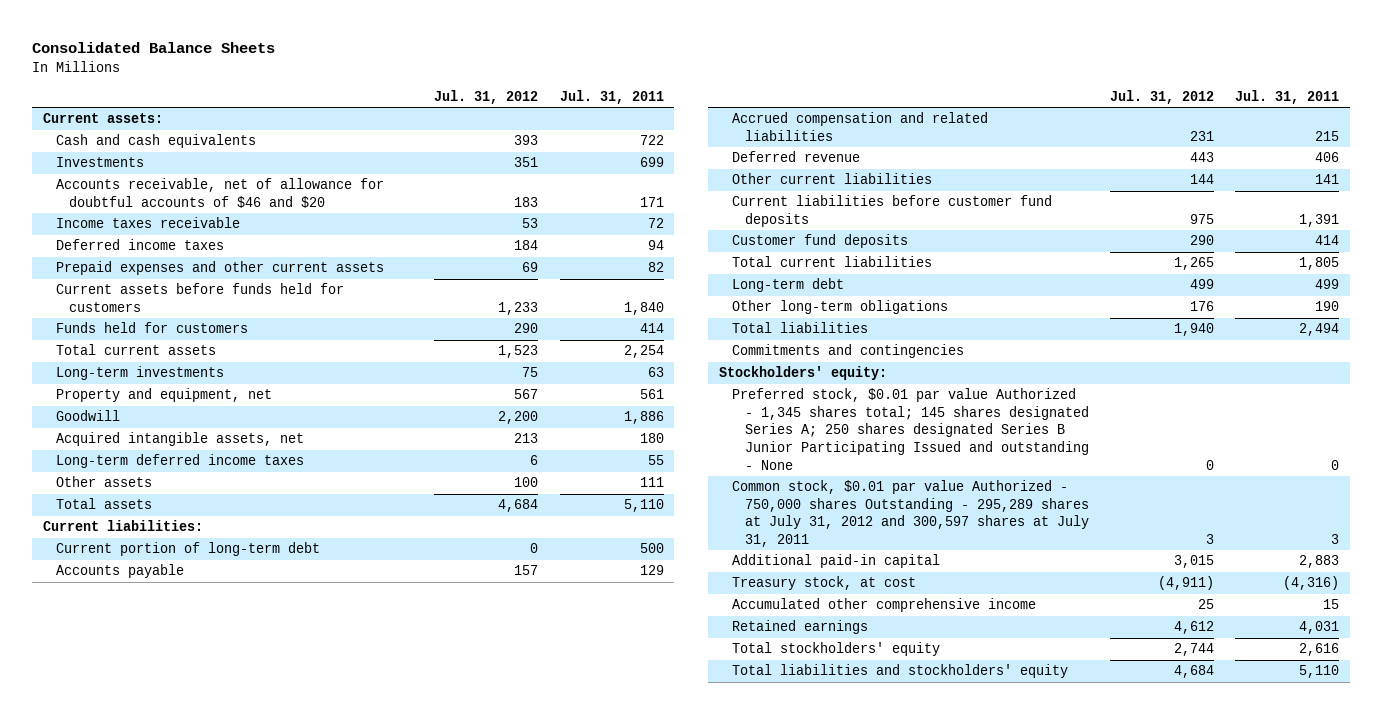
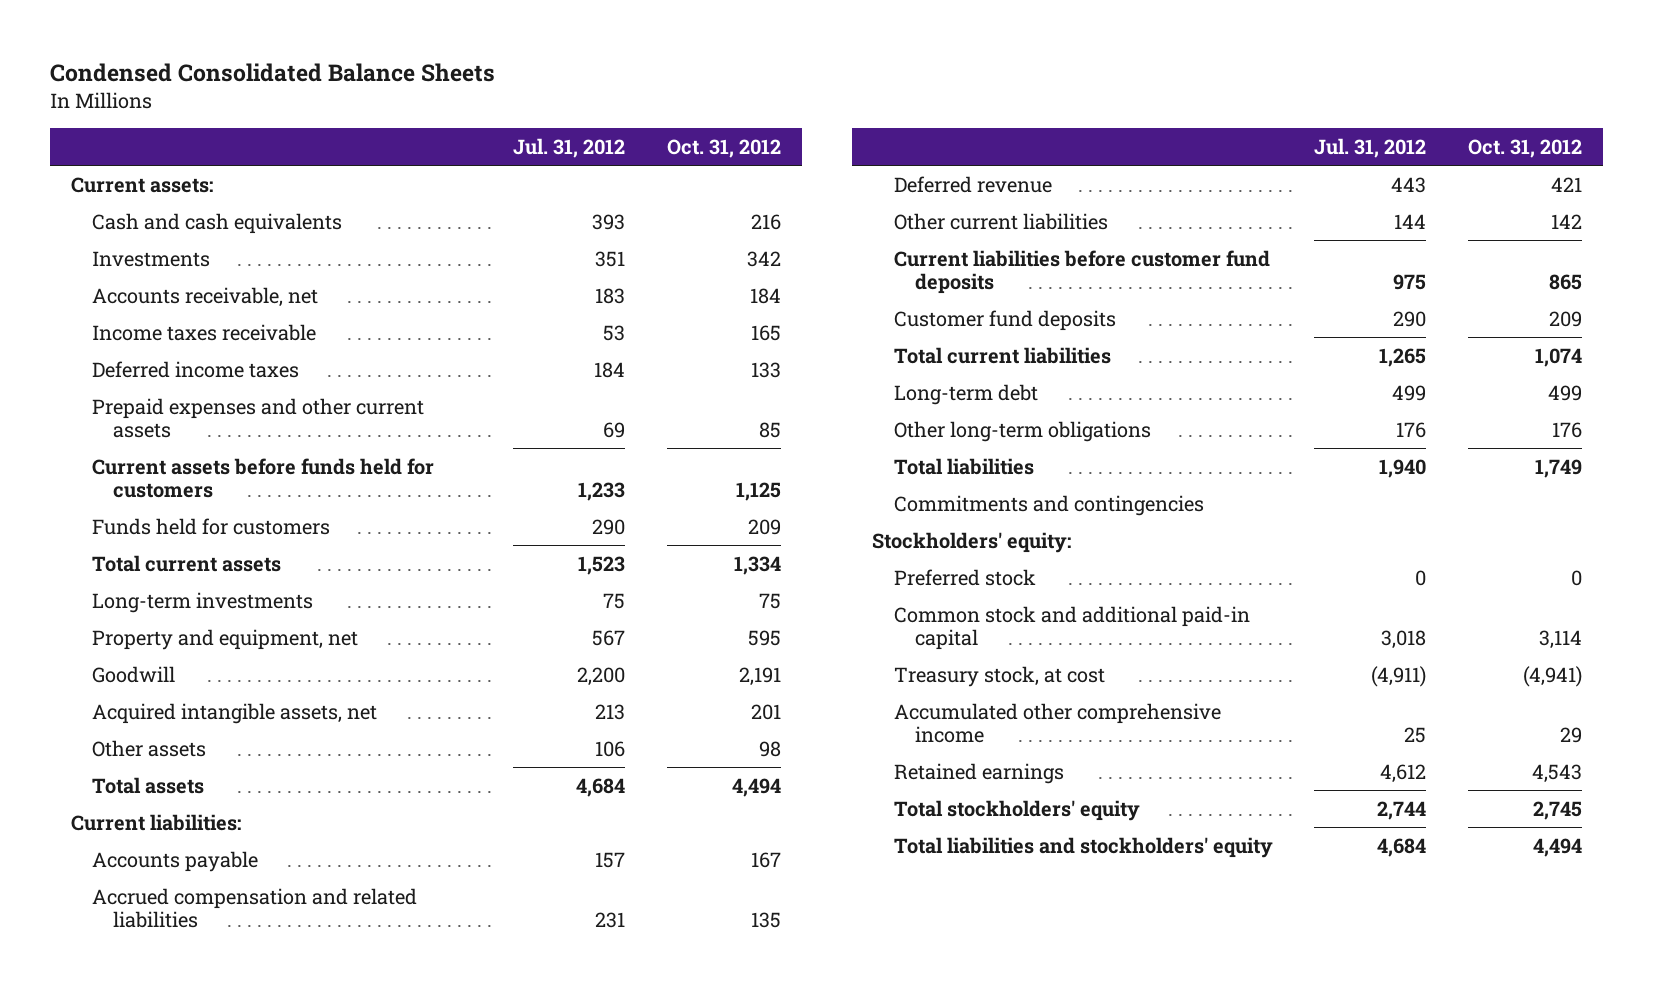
- Consolidated Balance Sheets
+ Condensed Consolidated Balance Sheets
- | Jul. 31, 2012 | Jul. 31, 2011
+ | Jul. 31, 2012 | Oct. 31, 2012
- Accounts receivable, net of allowance for doubtful accounts of $46 and $20 | 183 | 171
+ Accounts receivable, net | 183 | 184
- Long-term deferred income taxes | 6 | 55
- Other assets | 100 | 111
+ Other assets | 106 | 98
- Current portion of long-term debt | 0 | 500
- Preferred stock, $0.01 par value Authorized - 1,345 shares total; 145 shares designated Series A; 250 shares designated Series B Junior Participating Issued and outstanding - None | 0 | 0
- Common stock, $0.01 par value Authorized - 750,000 shares Outstanding - 295,289 shares at July 31, 2012 and 300,597 shares at July 31, 2011 | 3 | 3
- Additional paid-in capital | 3,015 | 2,883
+ Preferred stock | 0 | 0
+ Common stock and additional paid-in capital | 3,018 | 3,114

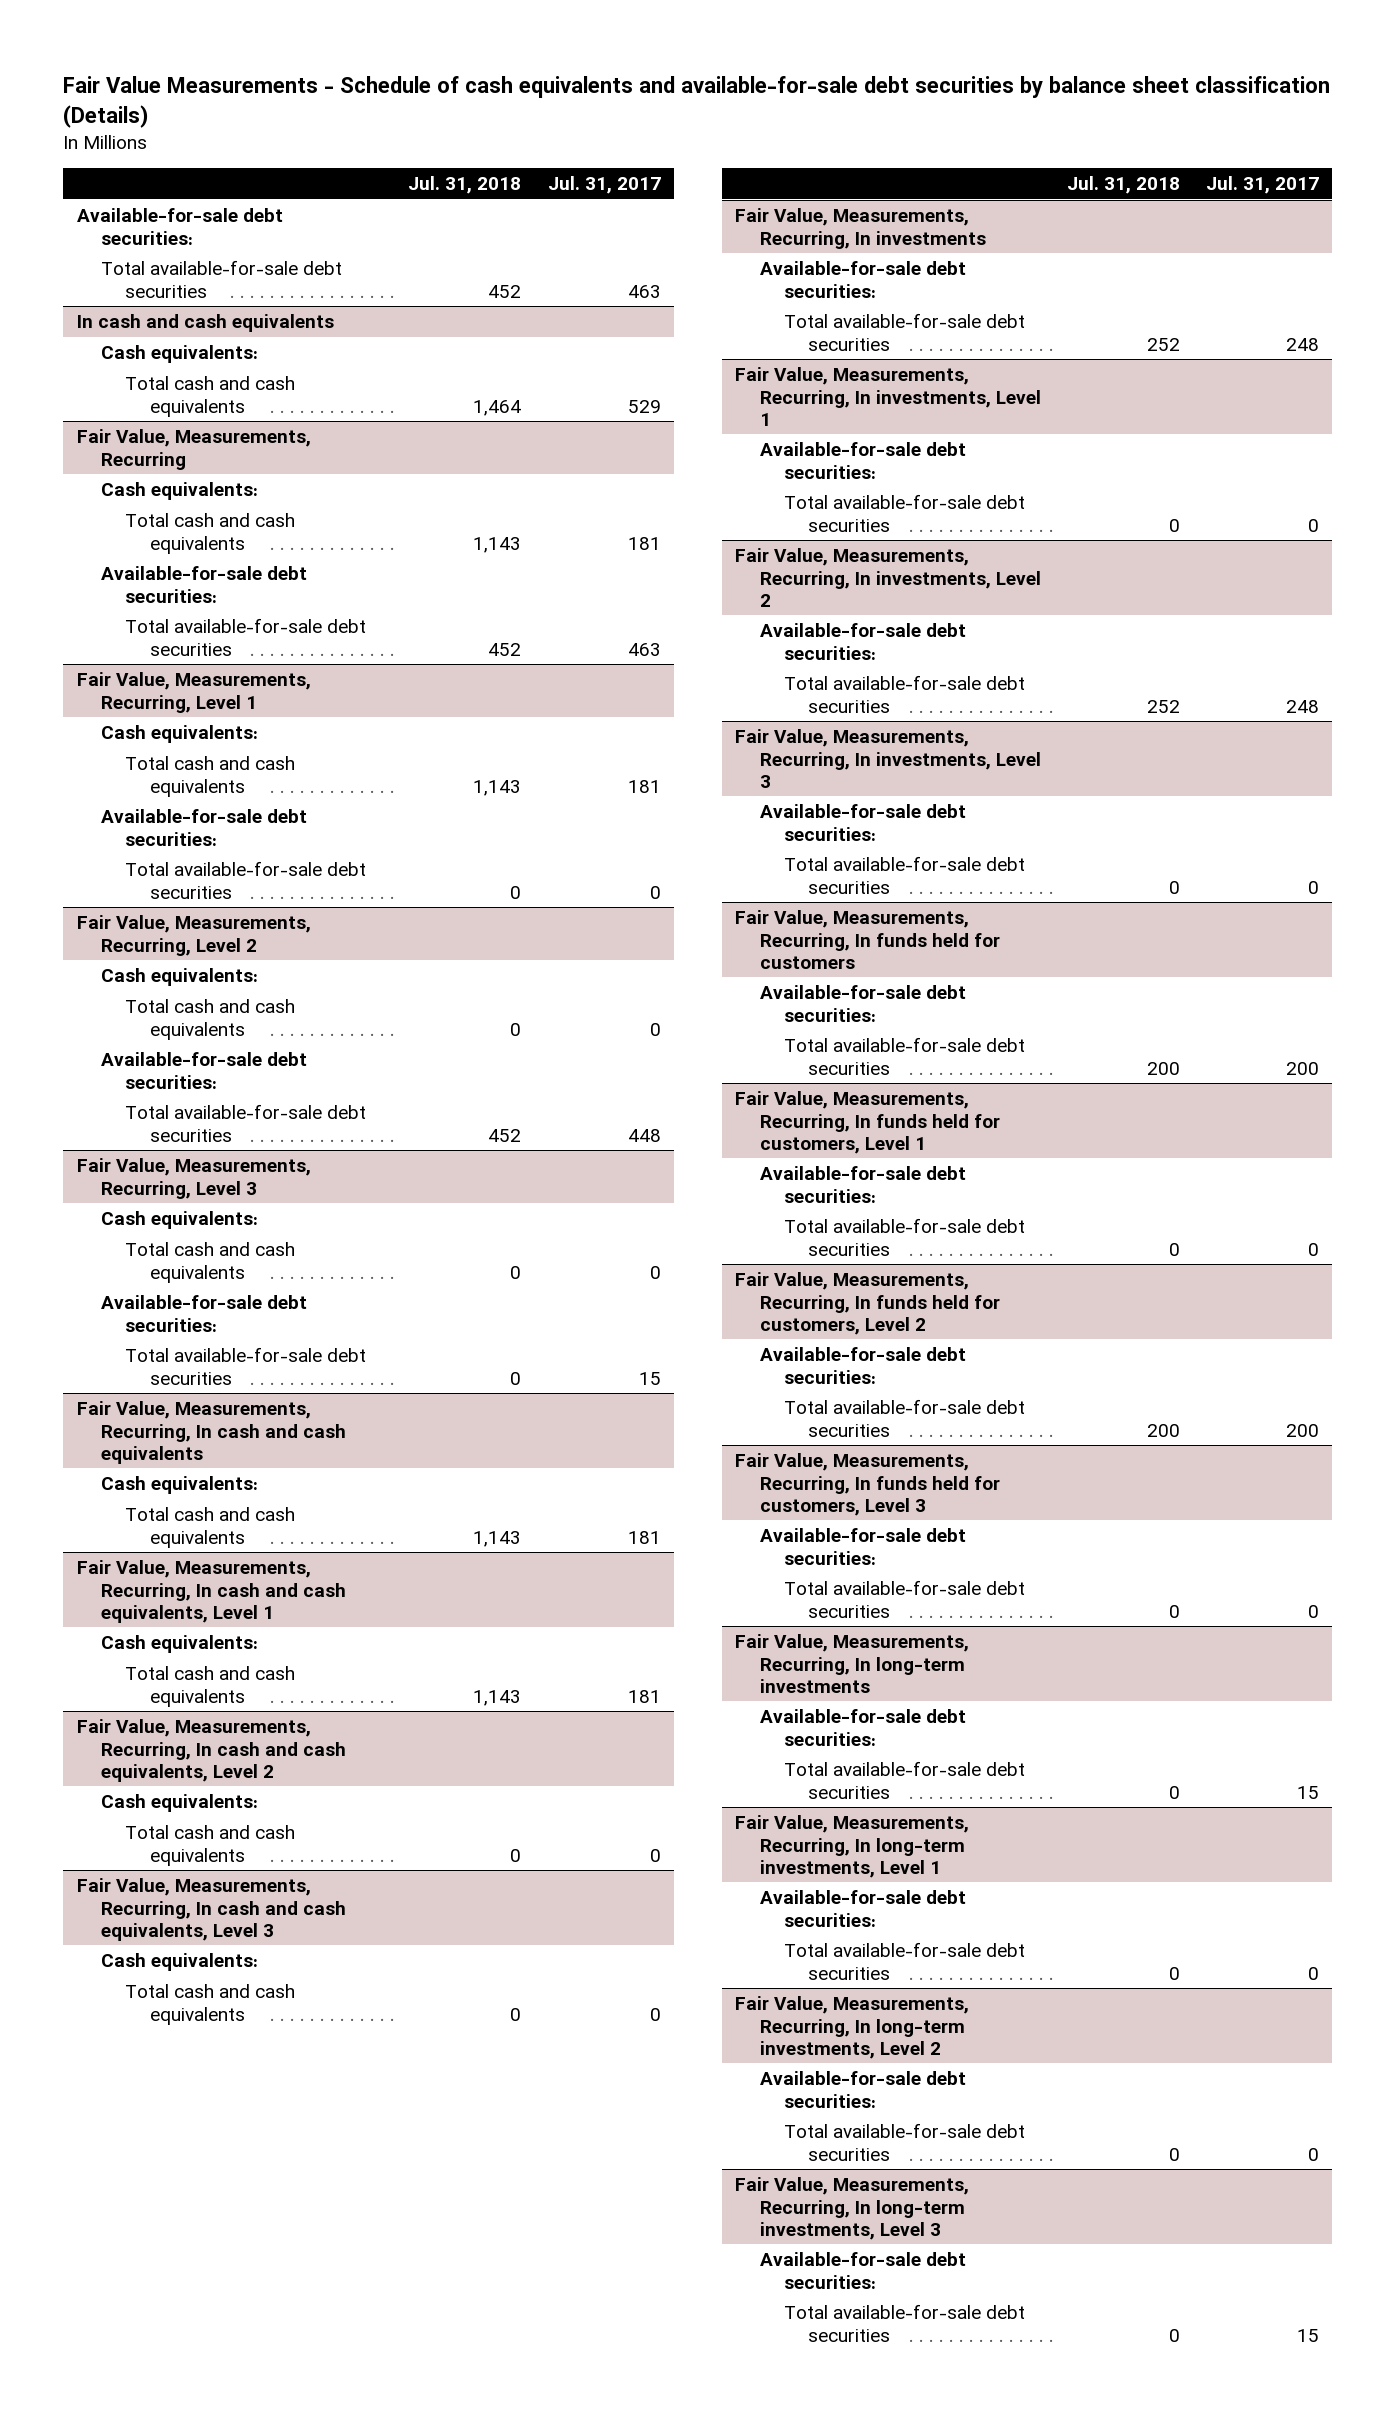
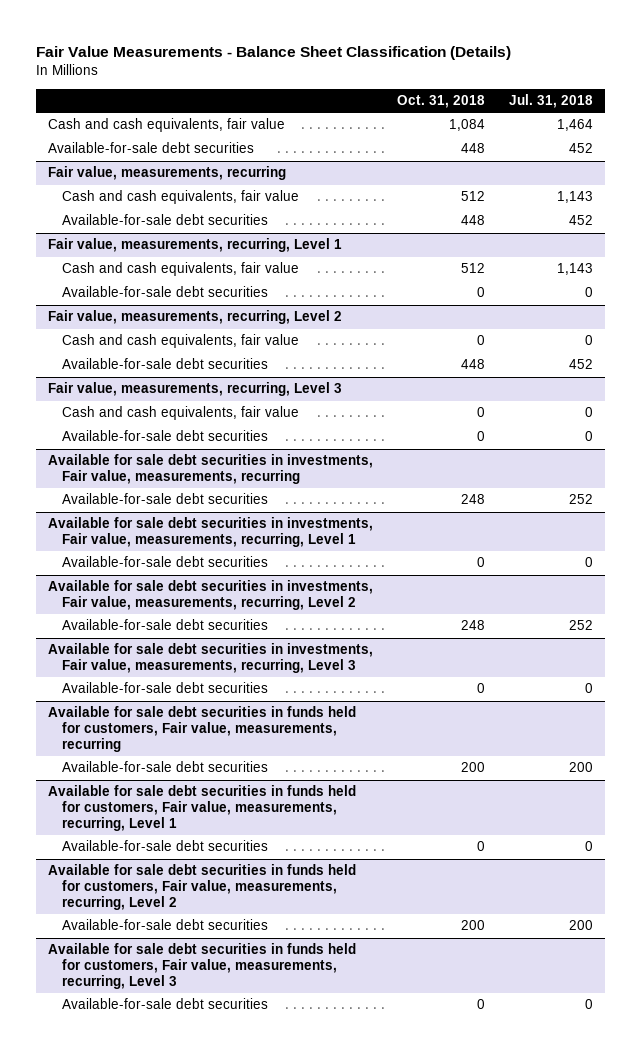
- Fair Value Measurements - Schedule of cash equivalents and available-for-sale debt securities by balance sheet classification (Details)
+ Fair Value Measurements - Balance Sheet Classification (Details)
- | Jul. 31, 2018 | Jul. 31, 2017
+ | Oct. 31, 2018 | Jul. 31, 2018
- Available-for-sale debt securities:
- Total available-for-sale debt securities | 452 | 463
- In cash and cash equivalents
- Cash equivalents:
- Total cash and cash equivalents | 1,464 | 529
- Fair Value, Measurements, Recurring
- Cash equivalents:
- Total cash and cash equivalents | 1,143 | 181
- Available-for-sale debt securities:
- Total available-for-sale debt securities | 452 | 463
- Fair Value, Measurements, Recurring, Level 1
- Cash equivalents:
- Total cash and cash equivalents | 1,143 | 181
- Available-for-sale debt securities:
- Total available-for-sale debt securities | 0 | 0
- Fair Value, Measurements, Recurring, Level 2
- Cash equivalents:
- Total cash and cash equivalents | 0 | 0
- Available-for-sale debt securities:
- Total available-for-sale debt securities | 452 | 448
- Fair Value, Measurements, Recurring, Level 3
- Cash equivalents:
- Total cash and cash equivalents | 0 | 0
- Available-for-sale debt securities:
- Total available-for-sale debt securities | 0 | 15
- Fair Value, Measurements, Recurring, In cash and cash equivalents
- Cash equivalents:
- Total cash and cash equivalents | 1,143 | 181
- Fair Value, Measurements, Recurring, In cash and cash equivalents, Level 1
- Cash equivalents:
- Total cash and cash equivalents | 1,143 | 181
- Fair Value, Measurements, Recurring, In cash and cash equivalents, Level 2
- Cash equivalents:
- Total cash and cash equivalents | 0 | 0
- Fair Value, Measurements, Recurring, In cash and cash equivalents, Level 3
- Cash equivalents:
- Total cash and cash equivalents | 0 | 0
- Fair Value, Measurements, Recurring, In investments
- Available-for-sale debt securities:
- Total available-for-sale debt securities | 252 | 248
- Fair Value, Measurements, Recurring, In investments, Level 1
- Available-for-sale debt securities:
- Total available-for-sale debt securities | 0 | 0
- Fair Value, Measurements, Recurring, In investments, Level 2
- Available-for-sale debt securities:
- Total available-for-sale debt securities | 252 | 248
- Fair Value, Measurements, Recurring, In investments, Level 3
- Available-for-sale debt securities:
- Total available-for-sale debt securities | 0 | 0
- Fair Value, Measurements, Recurring, In funds held for customers
- Available-for-sale debt securities:
- Total available-for-sale debt securities | 200 | 200
- Fair Value, Measurements, Recurring, In funds held for customers, Level 1
- Available-for-sale debt securities:
- Total available-for-sale debt securities | 0 | 0
- Fair Value, Measurements, Recurring, In funds held for customers, Level 2
- Available-for-sale debt securities:
- Total available-for-sale debt securities | 200 | 200
- Fair Value, Measurements, Recurring, In funds held for customers, Level 3
- Available-for-sale debt securities:
- Total available-for-sale debt securities | 0 | 0
- Fair Value, Measurements, Recurring, In long-term investments
- Available-for-sale debt securities:
- Total available-for-sale debt securities | 0 | 15
- Fair Value, Measurements, Recurring, In long-term investments, Level 1
- Available-for-sale debt securities:
- Total available-for-sale debt securities | 0 | 0
- Fair Value, Measurements, Recurring, In long-term investments, Level 2
- Available-for-sale debt securities:
- Total available-for-sale debt securities | 0 | 0
- Fair Value, Measurements, Recurring, In long-term investments, Level 3
- Available-for-sale debt securities:
- Total available-for-sale debt securities | 0 | 15
+ Cash and cash equivalents, fair value | 1,084 | 1,464
+ Available-for-sale debt securities | 448 | 452
+ Fair value, measurements, recurring
+ Cash and cash equivalents, fair value | 512 | 1,143
+ Available-for-sale debt securities | 448 | 452
+ Fair value, measurements, recurring, Level 1
+ Cash and cash equivalents, fair value | 512 | 1,143
+ Available-for-sale debt securities | 0 | 0
+ Fair value, measurements, recurring, Level 2
+ Cash and cash equivalents, fair value | 0 | 0
+ Available-for-sale debt securities | 448 | 452
+ Fair value, measurements, recurring, Level 3
+ Cash and cash equivalents, fair value | 0 | 0
+ Available-for-sale debt securities | 0 | 0
+ Available for sale debt securities in investments, Fair value, measurements, recurring
+ Available-for-sale debt securities | 248 | 252
+ Available for sale debt securities in investments, Fair value, measurements, recurring, Level 1
+ Available-for-sale debt securities | 0 | 0
+ Available for sale debt securities in investments, Fair value, measurements, recurring, Level 2
+ Available-for-sale debt securities | 248 | 252
+ Available for sale debt securities in investments, Fair value, measurements, recurring, Level 3
+ Available-for-sale debt securities | 0 | 0
+ Available for sale debt securities in funds held for customers, Fair value, measurements, recurring
+ Available-for-sale debt securities | 200 | 200
+ Available for sale debt securities in funds held for customers, Fair value, measurements, recurring, Level 1
+ Available-for-sale debt securities | 0 | 0
+ Available for sale debt securities in funds held for customers, Fair value, measurements, recurring, Level 2
+ Available-for-sale debt securities | 200 | 200
+ Available for sale debt securities in funds held for customers, Fair value, measurements, recurring, Level 3
+ Available-for-sale debt securities | 0 | 0

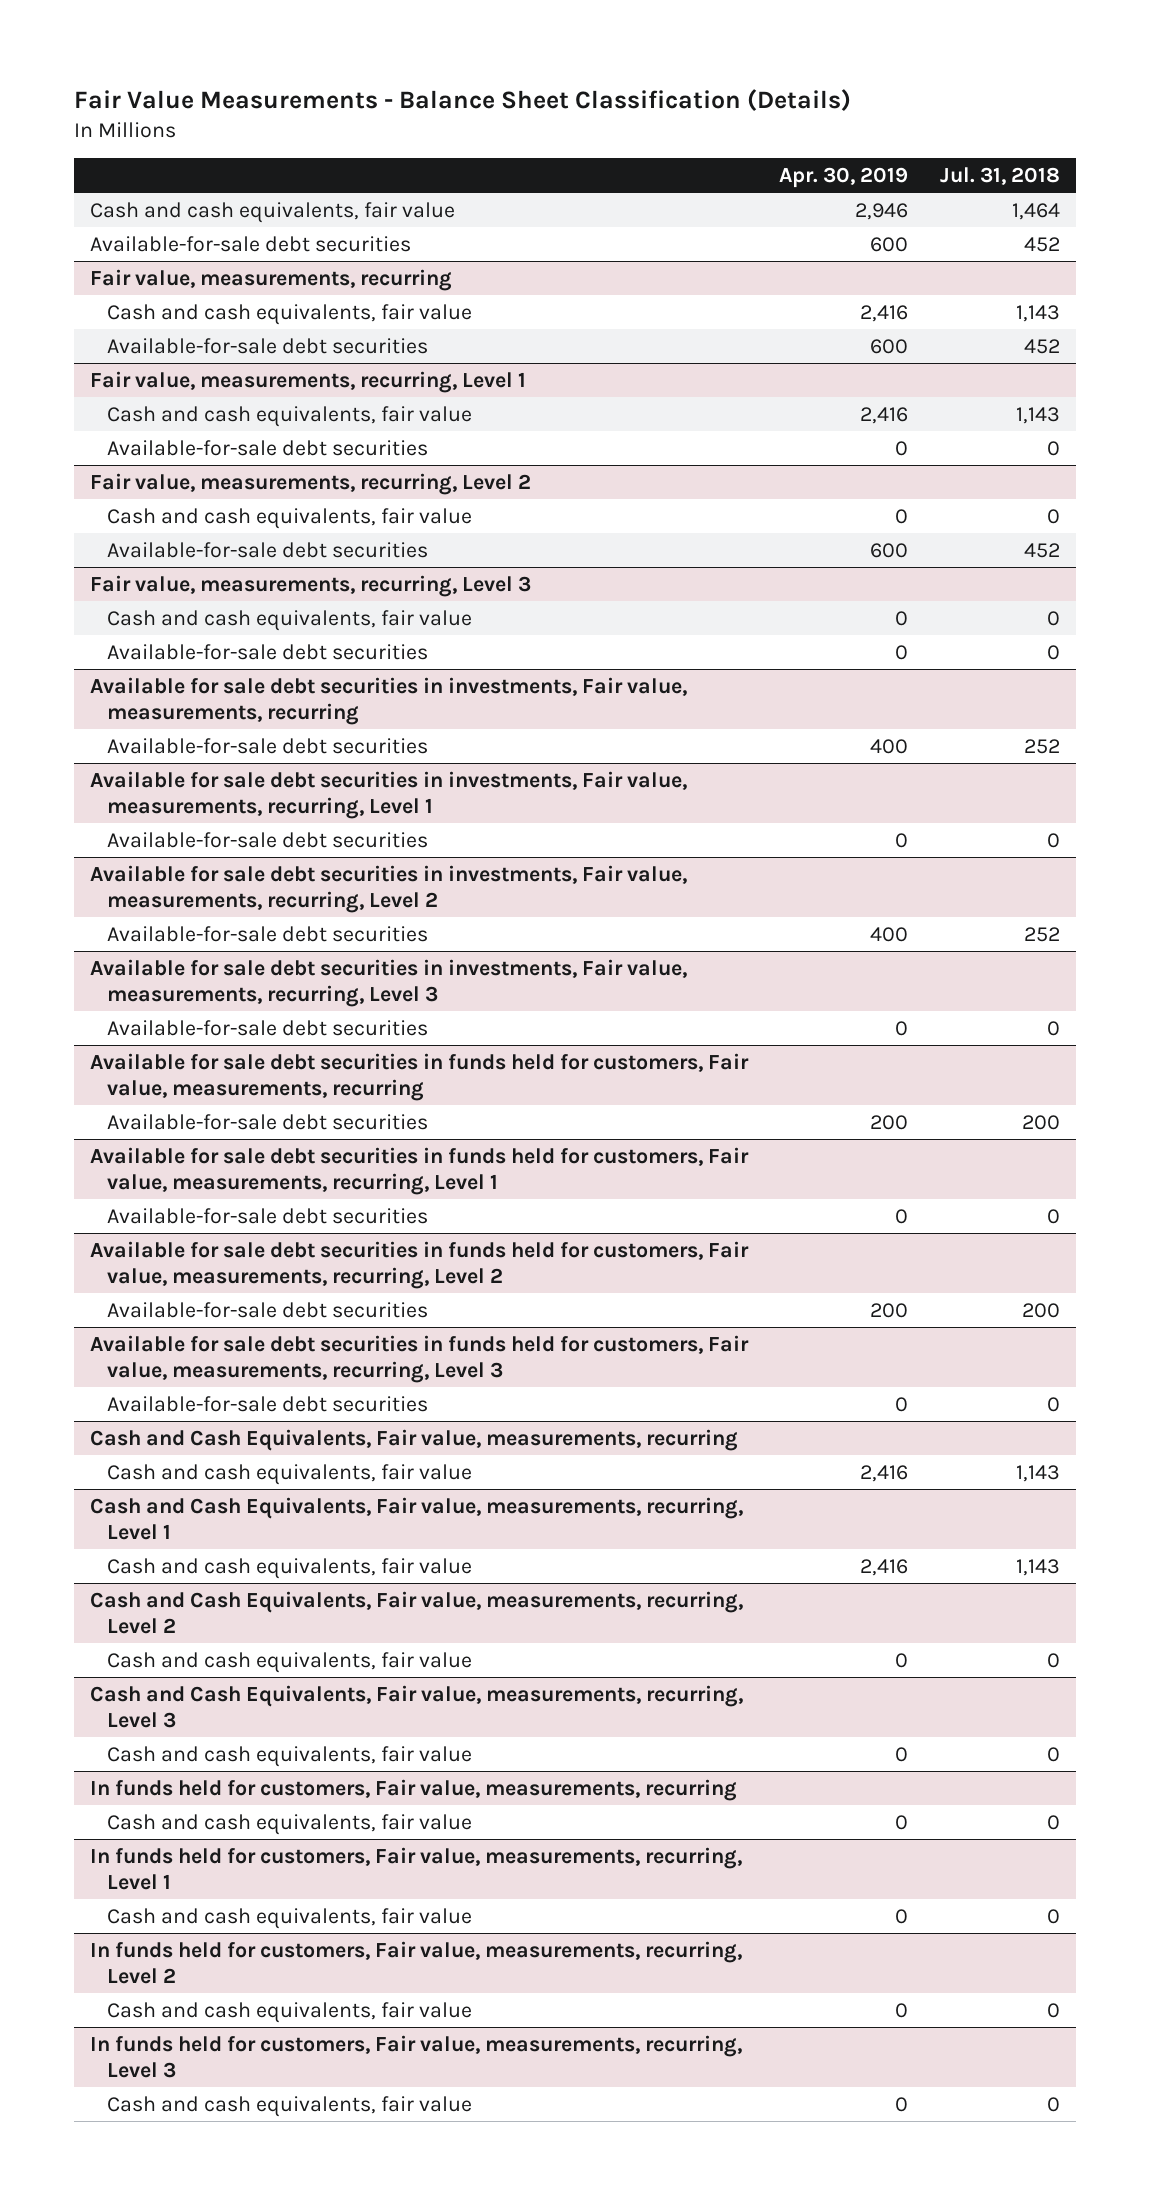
- | Oct. 31, 2018 | Jul. 31, 2018
+ | Apr. 30, 2019 | Jul. 31, 2018
+ Cash and Cash Equivalents, Fair value, measurements, recurring
+ Cash and cash equivalents, fair value | 2,416 | 1,143
+ Cash and Cash Equivalents, Fair value, measurements, recurring, Level 1
+ Cash and cash equivalents, fair value | 2,416 | 1,143
+ Cash and Cash Equivalents, Fair value, measurements, recurring, Level 2
+ Cash and cash equivalents, fair value | 0 | 0
+ Cash and Cash Equivalents, Fair value, measurements, recurring, Level 3
+ Cash and cash equivalents, fair value | 0 | 0
+ In funds held for customers, Fair value, measurements, recurring
+ Cash and cash equivalents, fair value | 0 | 0
+ In funds held for customers, Fair value, measurements, recurring, Level 1
+ Cash and cash equivalents, fair value | 0 | 0
+ In funds held for customers, Fair value, measurements, recurring, Level 2
+ Cash and cash equivalents, fair value | 0 | 0
+ In funds held for customers, Fair value, measurements, recurring, Level 3
+ Cash and cash equivalents, fair value | 0 | 0

